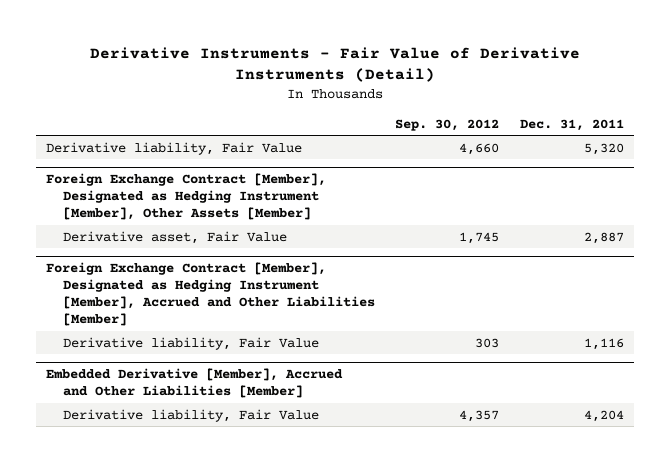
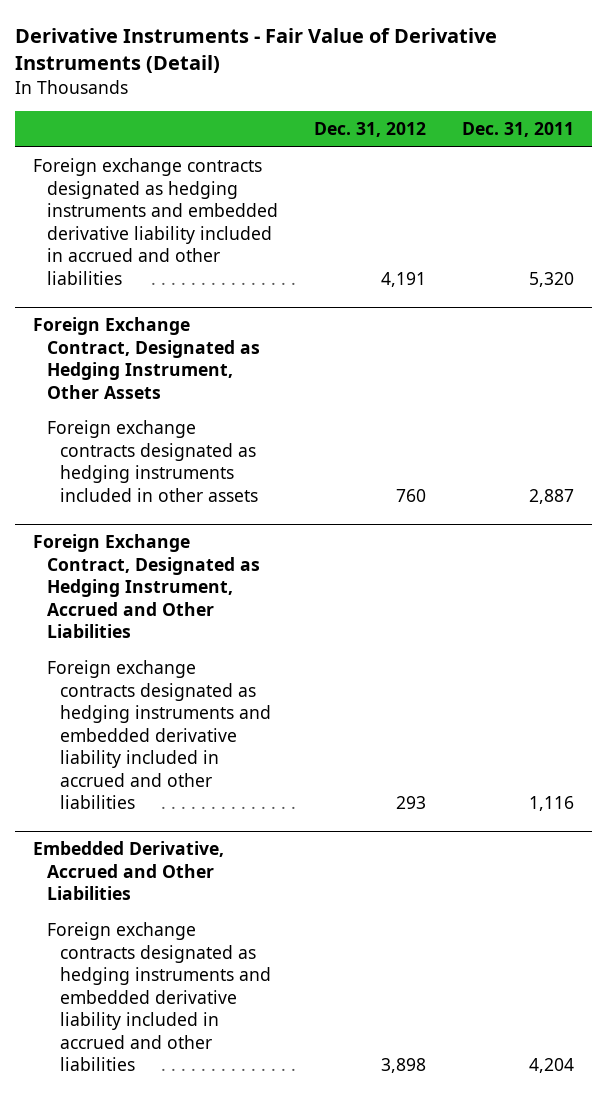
- | Sep. 30, 2012 | Dec. 31, 2011
+ | Dec. 31, 2012 | Dec. 31, 2011
- Derivative liability, Fair Value | 4,660 | 5,320
- Foreign Exchange Contract [Member], Designated as Hedging Instrument [Member], Other Assets [Member]
- Derivative asset, Fair Value | 1,745 | 2,887
- Foreign Exchange Contract [Member], Designated as Hedging Instrument [Member], Accrued and Other Liabilities [Member]
- Derivative liability, Fair Value | 303 | 1,116
- Embedded Derivative [Member], Accrued and Other Liabilities [Member]
- Derivative liability, Fair Value | 4,357 | 4,204
+ Foreign exchange contracts designated as hedging instruments and embedded derivative liability included in accrued and other liabilities | 4,191 | 5,320
+ Foreign Exchange Contract, Designated as Hedging Instrument, Other Assets
+ Foreign exchange contracts designated as hedging instruments included in other assets | 760 | 2,887
+ Foreign Exchange Contract, Designated as Hedging Instrument, Accrued and Other Liabilities
+ Foreign exchange contracts designated as hedging instruments and embedded derivative liability included in accrued and other liabilities | 293 | 1,116
+ Embedded Derivative, Accrued and Other Liabilities
+ Foreign exchange contracts designated as hedging instruments and embedded derivative liability included in accrued and other liabilities | 3,898 | 4,204

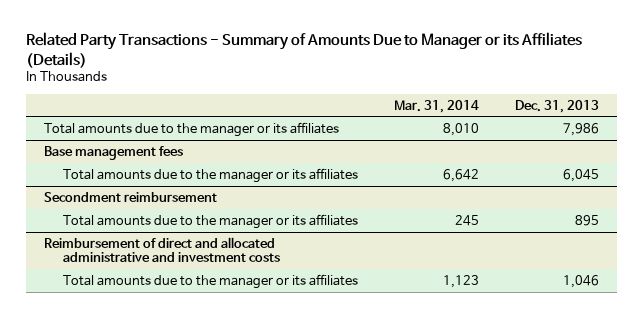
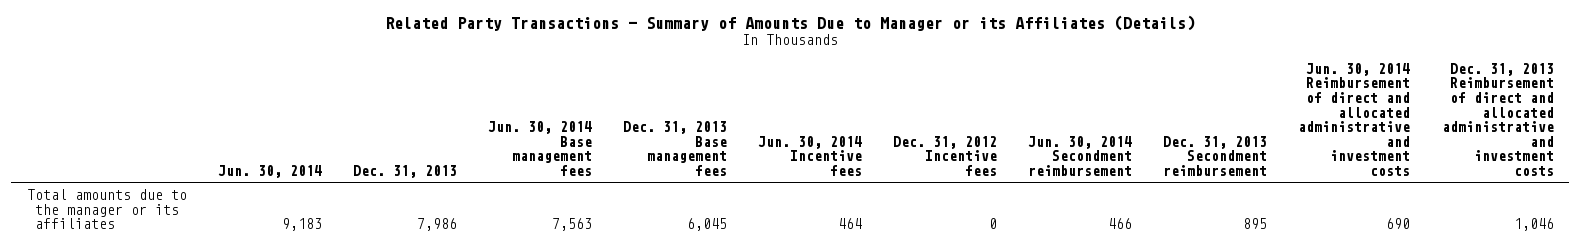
- | Mar. 31, 2014 | Dec. 31, 2013
+ | Jun. 30, 2014 | Dec. 31, 2013 | Jun. 30, 2014 Base management fees | Dec. 31, 2013 Base management fees | Jun. 30, 2014 Incentive fees | Dec. 31, 2012 Incentive fees | Jun. 30, 2014 Secondment reimbursement | Dec. 31, 2013 Secondment reimbursement | Jun. 30, 2014 Reimbursement of direct and allocated administrative and investment costs | Dec. 31, 2013 Reimbursement of direct and allocated administrative and investment costs
- Base management fees
- Total amounts due to the manager or its affiliates | 6,642 | 6,045
- Secondment reimbursement
- Total amounts due to the manager or its affiliates | 245 | 895
- Reimbursement of direct and allocated administrative and investment costs
- Total amounts due to the manager or its affiliates | 1,123 | 1,046

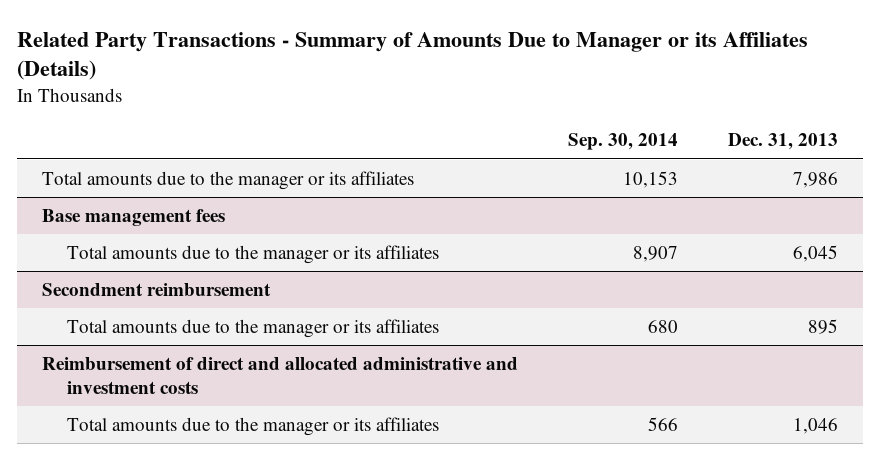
- | Jun. 30, 2014 | Dec. 31, 2013 | Jun. 30, 2014 Base management fees | Dec. 31, 2013 Base management fees | Jun. 30, 2014 Incentive fees | Dec. 31, 2012 Incentive fees | Jun. 30, 2014 Secondment reimbursement | Dec. 31, 2013 Secondment reimbursement | Jun. 30, 2014 Reimbursement of direct and allocated administrative and investment costs | Dec. 31, 2013 Reimbursement of direct and allocated administrative and investment costs
+ | Sep. 30, 2014 | Dec. 31, 2013
+ Base management fees
+ Total amounts due to the manager or its affiliates | 8,907 | 6,045
+ Secondment reimbursement
+ Total amounts due to the manager or its affiliates | 680 | 895
+ Reimbursement of direct and allocated administrative and investment costs
+ Total amounts due to the manager or its affiliates | 566 | 1,046

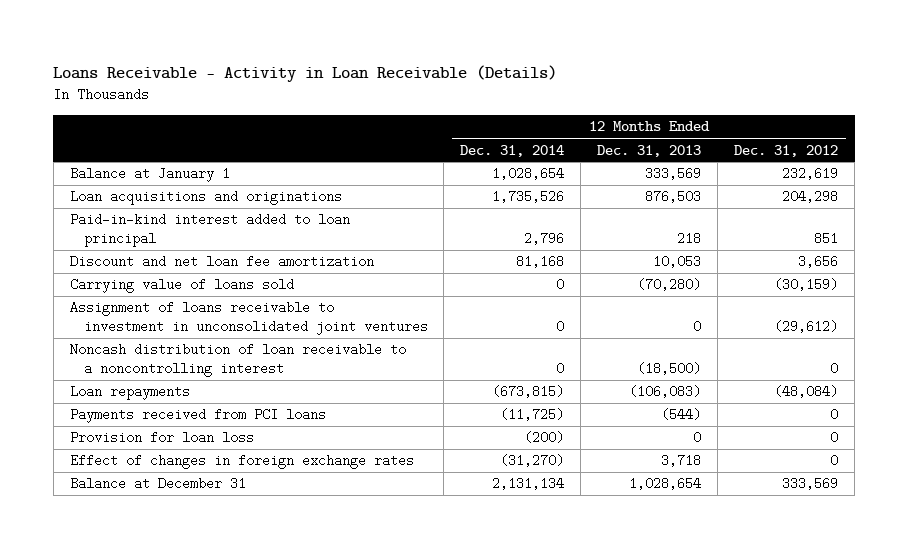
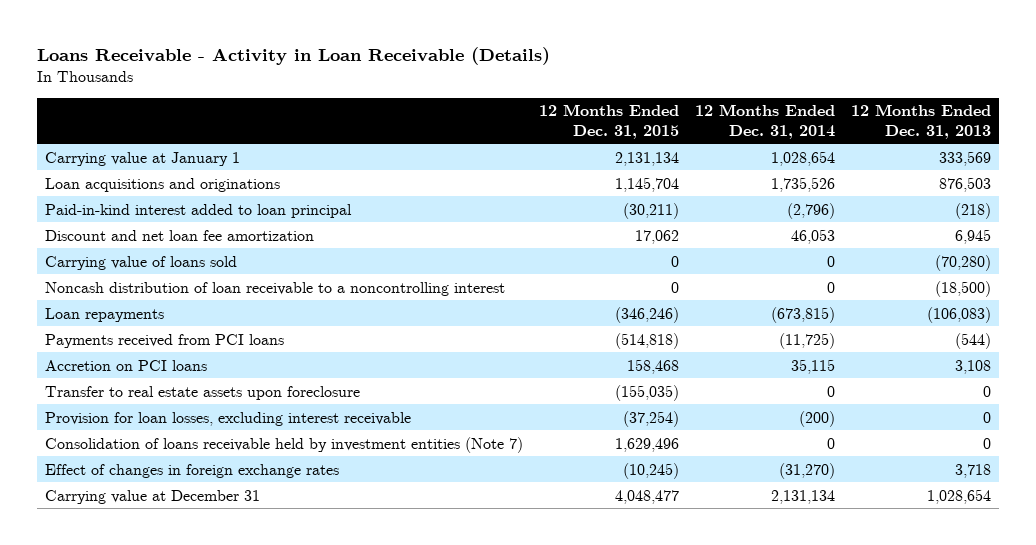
- | 12 Months Ended Dec. 31, 2014 | 12 Months Ended Dec. 31, 2013 | 12 Months Ended Dec. 31, 2012
+ | 12 Months Ended Dec. 31, 2015 | 12 Months Ended Dec. 31, 2014 | 12 Months Ended Dec. 31, 2013
- Balance at January 1 | 1,028,654 | 333,569 | 232,619
+ Carrying value at January 1 | 2,131,134 | 1,028,654 | 333,569
- Paid-in-kind interest added to loan principal | 2,796 | 218 | 851
- Discount and net loan fee amortization | 81,168 | 10,053 | 3,656
+ Paid-in-kind interest added to loan principal | (30,211) | (2,796) | (218)
+ Discount and net loan fee amortization | 17,062 | 46,053 | 6,945
- Assignment of loans receivable to investment in unconsolidated joint ventures | 0 | 0 | (29,612)
- Provision for loan loss | (200) | 0 | 0
+ Accretion on PCI loans | 158,468 | 35,115 | 3,108
+ Transfer to real estate assets upon foreclosure | (155,035) | 0 | 0
+ Provision for loan losses, excluding interest receivable | (37,254) | (200) | 0
+ Consolidation of loans receivable held by investment entities (Note 7) | 1,629,496 | 0 | 0
- Balance at December 31 | 2,131,134 | 1,028,654 | 333,569
+ Carrying value at December 31 | 4,048,477 | 2,131,134 | 1,028,654

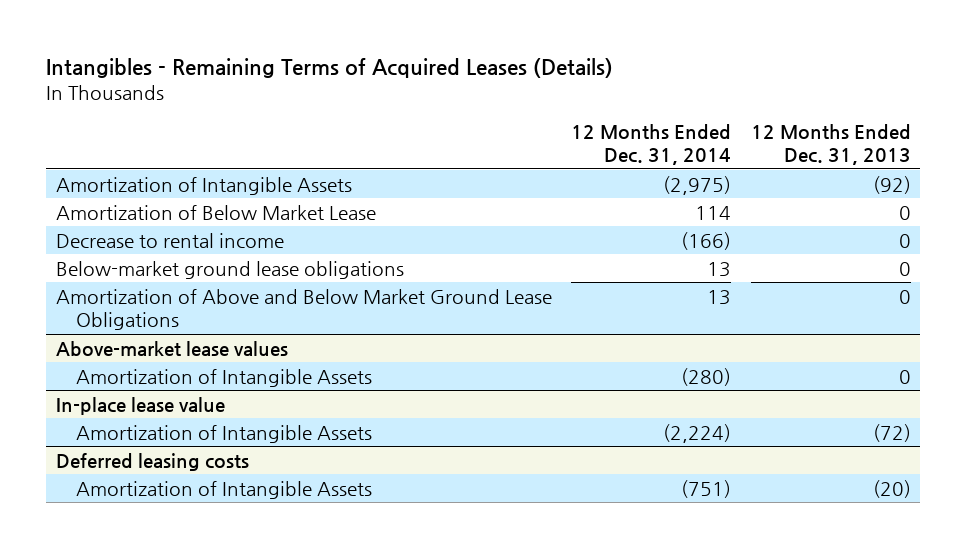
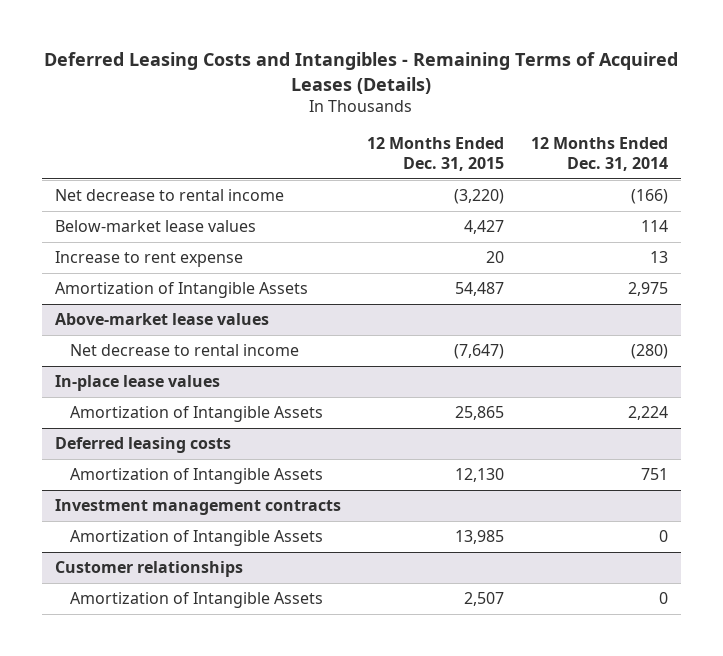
- Intangibles - Remaining Terms of Acquired Leases (Details)
+ Deferred Leasing Costs and Intangibles - Remaining Terms of Acquired Leases (Details)
- | 12 Months Ended Dec. 31, 2014 | 12 Months Ended Dec. 31, 2013
+ | 12 Months Ended Dec. 31, 2015 | 12 Months Ended Dec. 31, 2014
- Amortization of Intangible Assets | (2,975) | (92)
- Amortization of Below Market Lease | 114 | 0
- Decrease to rental income | (166) | 0
- Below-market ground lease obligations | 13 | 0
- Amortization of Above and Below Market Ground Lease Obligations | 13 | 0
+ Net decrease to rental income | (3,220) | (166)
+ Below-market lease values | 4,427 | 114
+ Increase to rent expense | 20 | 13
+ Amortization of Intangible Assets | 54,487 | 2,975
@ Above-market lease values
- Amortization of Intangible Assets | (280) | 0
- In-place lease value
- Amortization of Intangible Assets | (2,224) | (72)
@ Above-market lease values
+ Net decrease to rental income | (7,647) | (280)
+ In-place lease values
+ Amortization of Intangible Assets | 25,865 | 2,224
@ Deferred leasing costs
- Amortization of Intangible Assets | (751) | (20)
+ Amortization of Intangible Assets | 12,130 | 751
+ Investment management contracts
+ Amortization of Intangible Assets | 13,985 | 0
+ Customer relationships
+ Amortization of Intangible Assets | 2,507 | 0

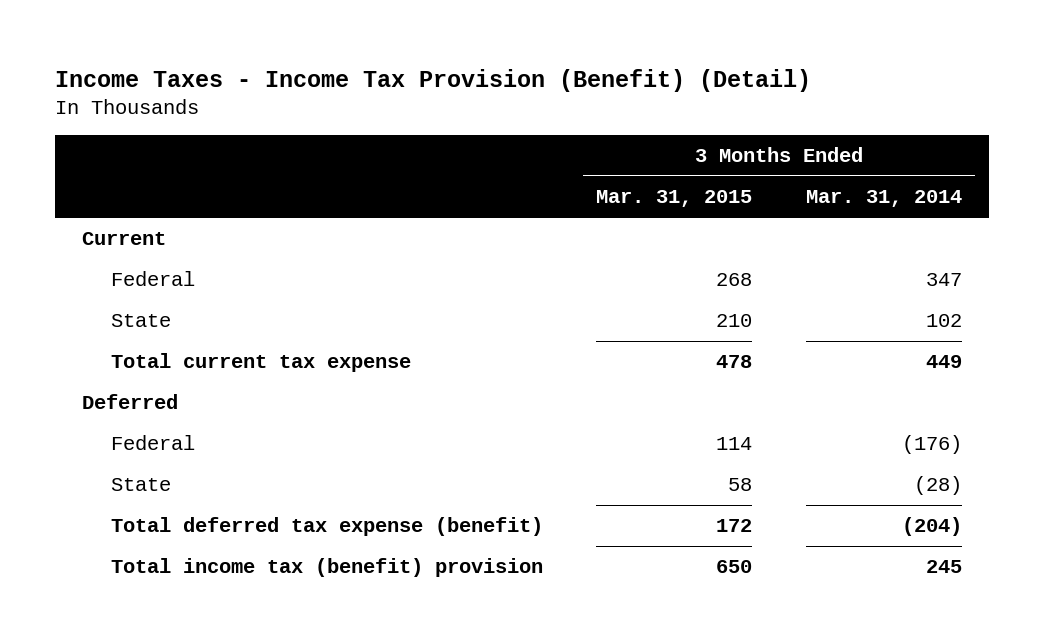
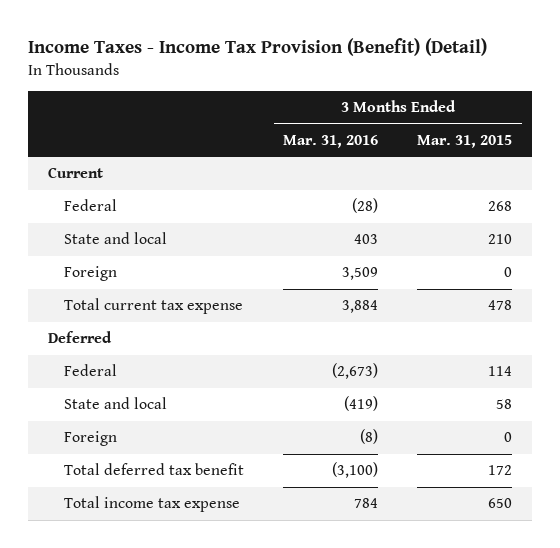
- | 3 Months Ended Mar. 31, 2015 | 3 Months Ended Mar. 31, 2014
+ | 3 Months Ended Mar. 31, 2016 | 3 Months Ended Mar. 31, 2015
- State | 210 | 102
+ State and local | 403 | 210
+ Foreign | 3,509 | 0
- State | 58 | (28)
- Total deferred tax expense (benefit) | 172 | (204)
- Total income tax (benefit) provision | 650 | 245
+ State and local | (419) | 58
+ Foreign | (8) | 0
+ Total deferred tax benefit | (3,100) | 172
+ Total income tax expense | 784 | 650

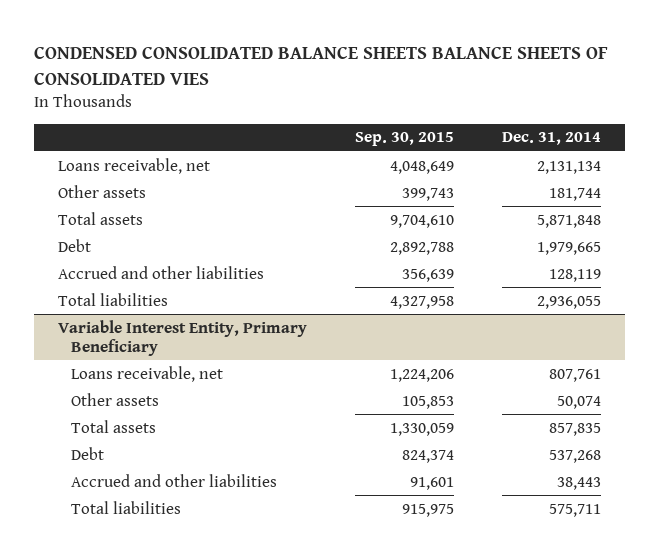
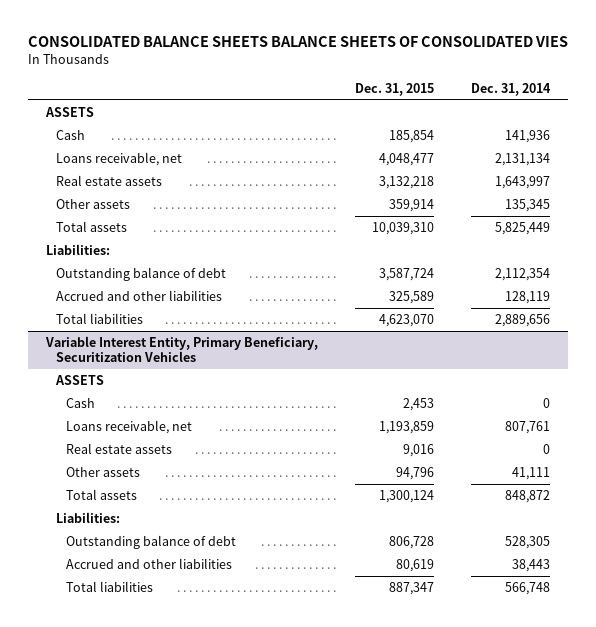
- CONDENSED CONSOLIDATED BALANCE SHEETS BALANCE SHEETS OF CONSOLIDATED VIES
+ CONSOLIDATED BALANCE SHEETS BALANCE SHEETS OF CONSOLIDATED VIES
- | Sep. 30, 2015 | Dec. 31, 2014
+ | Dec. 31, 2015 | Dec. 31, 2014
+ ASSETS
+ Cash | 185,854 | 141,936
- Other assets | 399,743 | 181,744
- Total assets | 9,704,610 | 5,871,848
- Debt | 2,892,788 | 1,979,665
+ Real estate assets | 3,132,218 | 1,643,997
+ Other assets | 359,914 | 135,345
+ Total assets | 10,039,310 | 5,825,449
+ Liabilities:
+ Outstanding balance of debt | 3,587,724 | 2,112,354
- Total liabilities | 4,327,958 | 2,936,055
- Variable Interest Entity, Primary Beneficiary
+ Total liabilities | 4,623,070 | 2,889,656
+ Variable Interest Entity, Primary Beneficiary, Securitization Vehicles
+ ASSETS
+ Cash | 2,453 | 0
- Other assets | 105,853 | 50,074
- Total assets | 1,330,059 | 857,835
- Debt | 824,374 | 537,268
+ Real estate assets | 9,016 | 0
+ Other assets | 94,796 | 41,111
+ Total assets | 1,300,124 | 848,872
+ Liabilities:
+ Outstanding balance of debt | 806,728 | 528,305
- Total liabilities | 915,975 | 575,711
+ Total liabilities | 887,347 | 566,748

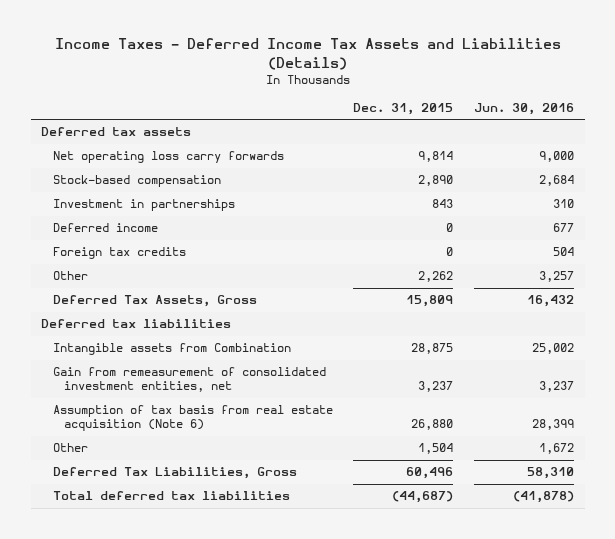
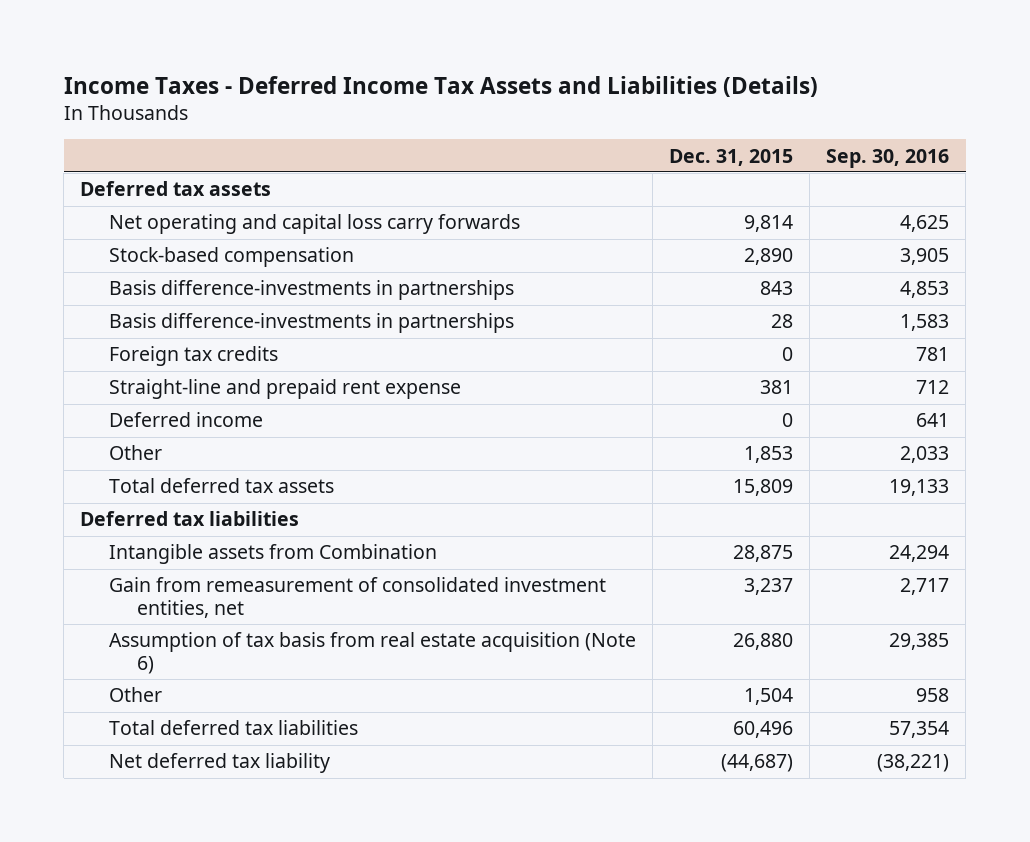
- | Dec. 31, 2015 | Jun. 30, 2016
+ | Dec. 31, 2015 | Sep. 30, 2016
- Net operating loss carry forwards | 9,814 | 9,000
+ Net operating and capital loss carry forwards | 9,814 | 4,625
- Investment in partnerships | 843 | 310
+ Basis difference-investments in partnerships | 843 | 4,853
+ Basis difference-investments in partnerships | 28 | 1,583
- Other | 2,262 | 3,257
- Deferred Tax Assets, Gross | 15,809 | 16,432
+ Straight-line and prepaid rent expense | 381 | 712
moved down: Deferred income | 0 | 641
+ Other | 1,853 | 2,033
+ Total deferred tax assets | 15,809 | 19,133
- Deferred Tax Liabilities, Gross | 60,496 | 58,310
- Total deferred tax liabilities | (44,687) | (41,878)
+ Total deferred tax liabilities | 60,496 | 57,354
+ Net deferred tax liability | (44,687) | (38,221)

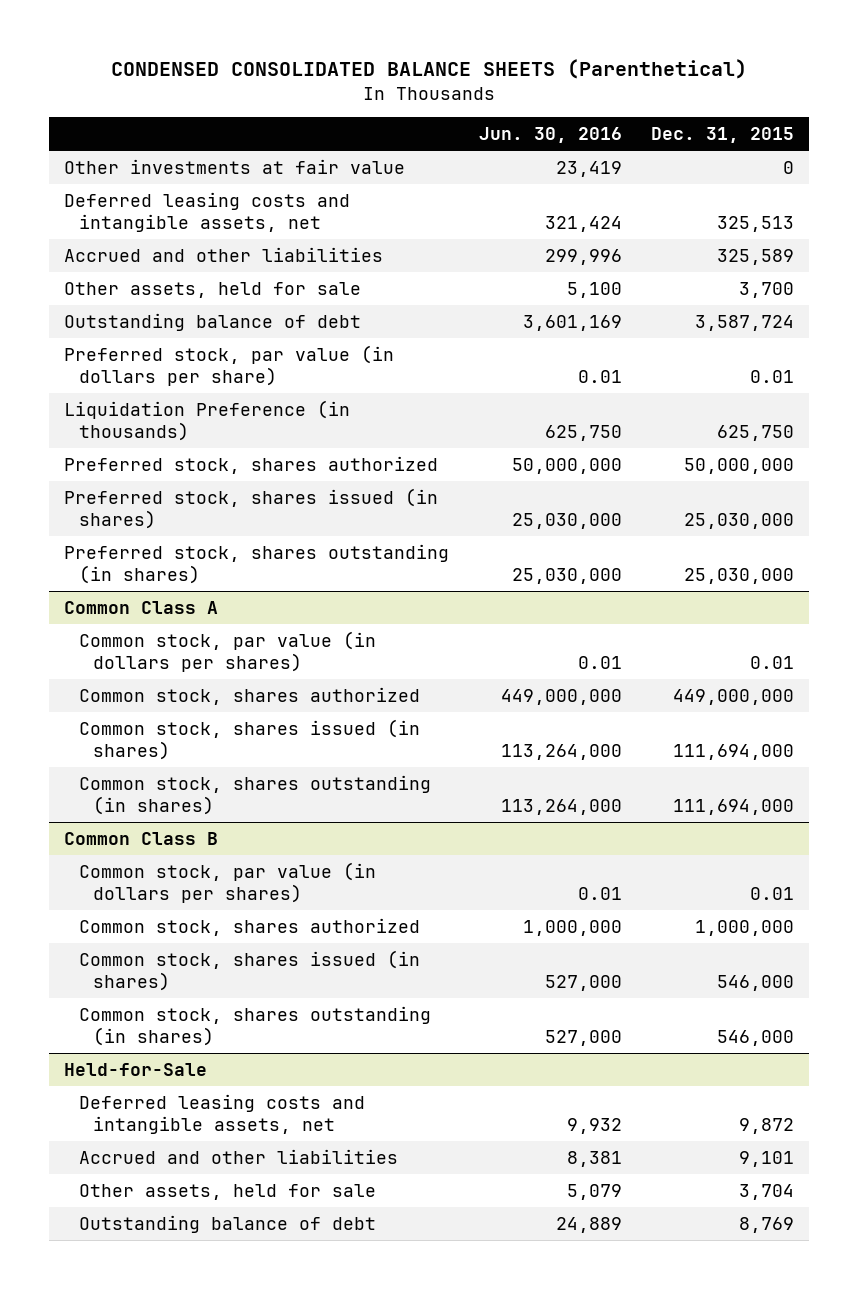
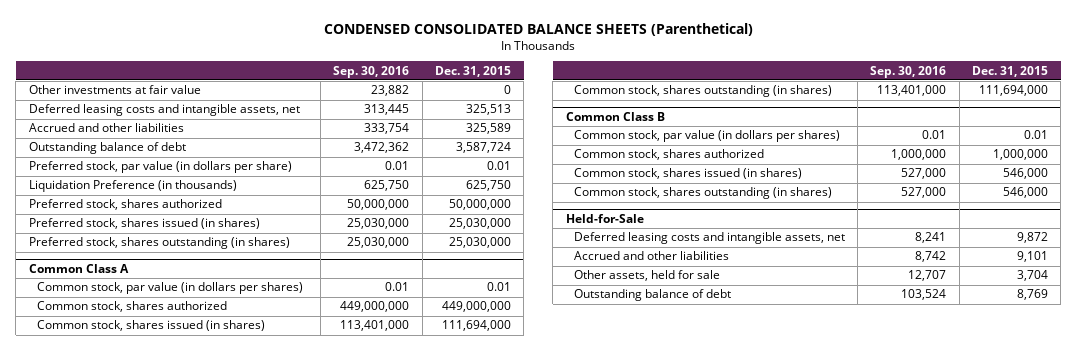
- | Jun. 30, 2016 | Dec. 31, 2015
+ | Sep. 30, 2016 | Dec. 31, 2015
- Other assets, held for sale | 5,100 | 3,700

